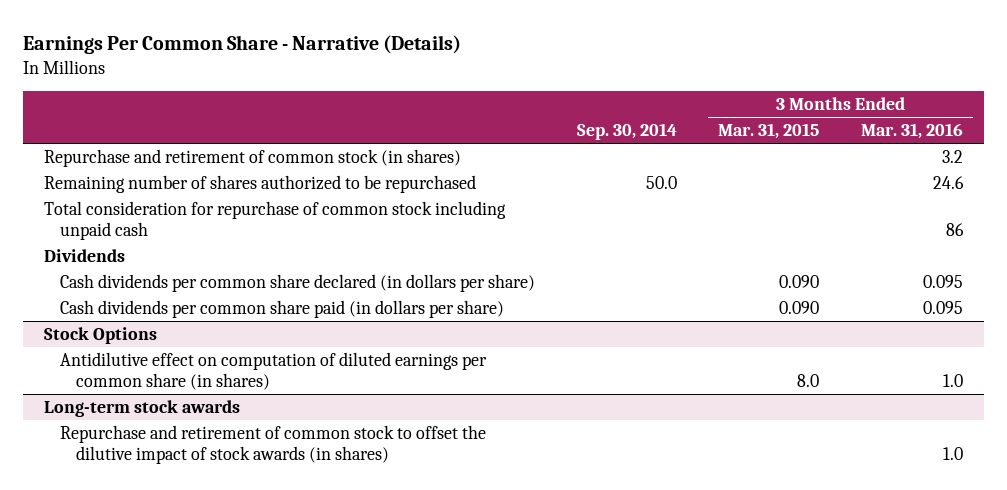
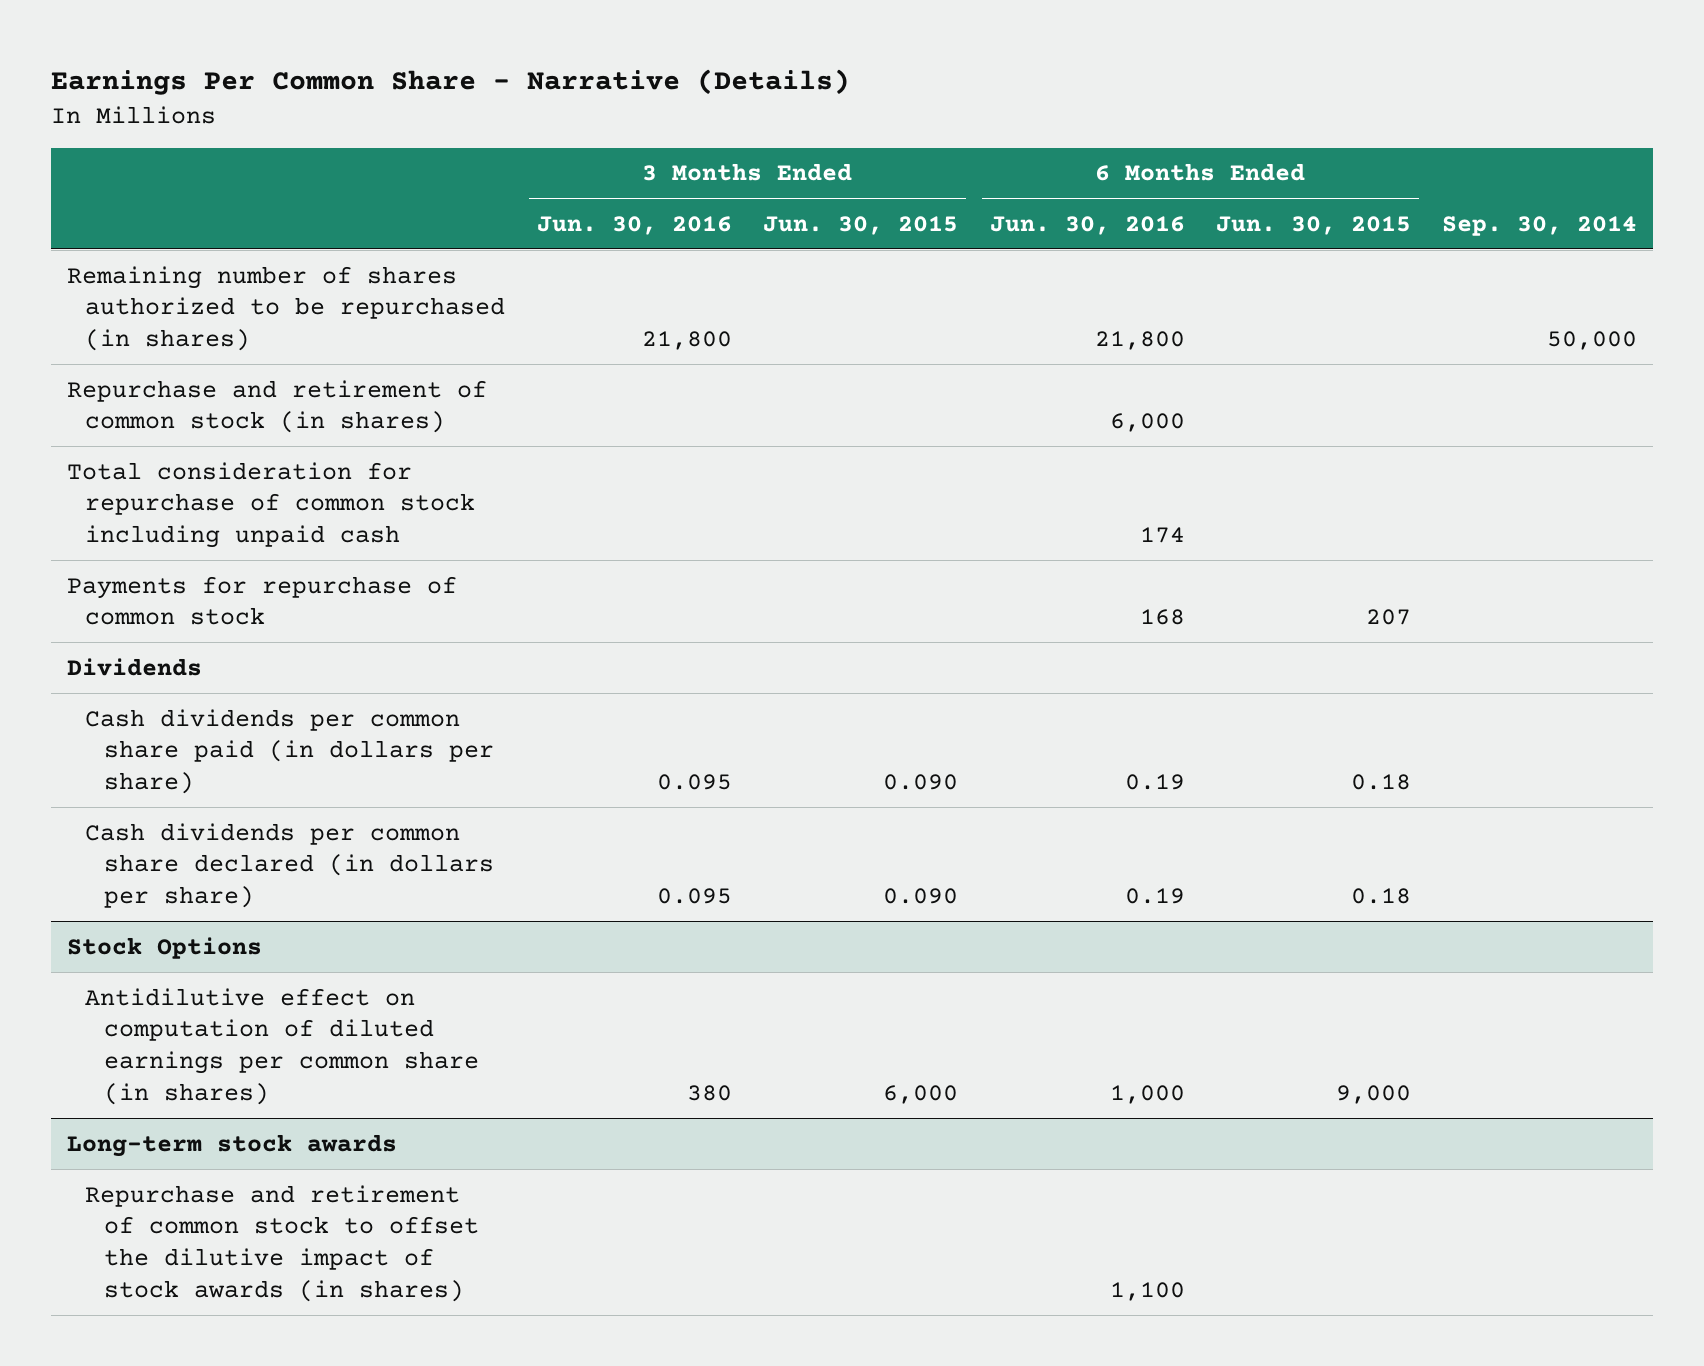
- | Sep. 30, 2014 | 3 Months Ended Mar. 31, 2015 | 3 Months Ended Mar. 31, 2016
+ | 3 Months Ended Jun. 30, 2016 | 3 Months Ended Jun. 30, 2015 | 6 Months Ended Jun. 30, 2016 | 6 Months Ended Jun. 30, 2015 | Sep. 30, 2014
+ Remaining number of shares authorized to be repurchased (in shares) | 21,800 | | 21,800 | | 50,000
- Remaining number of shares authorized to be repurchased | 50.0 | | 24.6
+ Payments for repurchase of common stock | | | 168 | 207 |
moved down: Cash dividends per common share declared (in dollars per share) | 0.095 | 0.090 | 0.19 | 0.18 |

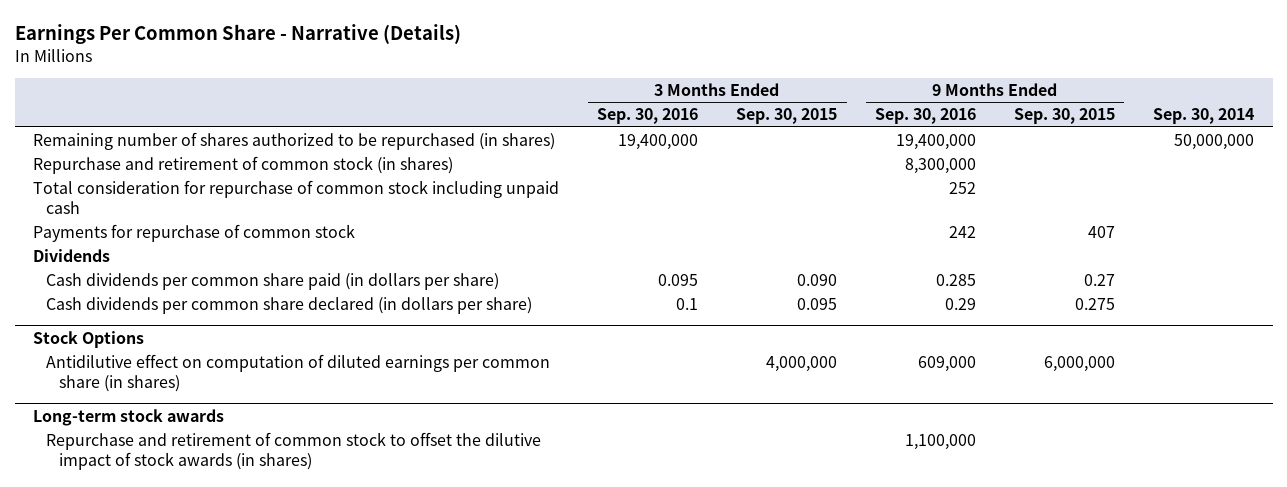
- | 3 Months Ended Jun. 30, 2016 | 3 Months Ended Jun. 30, 2015 | 6 Months Ended Jun. 30, 2016 | 6 Months Ended Jun. 30, 2015 | Sep. 30, 2014
+ | 3 Months Ended Sep. 30, 2016 | 3 Months Ended Sep. 30, 2015 | 9 Months Ended Sep. 30, 2016 | 9 Months Ended Sep. 30, 2015 | Sep. 30, 2014
- Remaining number of shares authorized to be repurchased (in shares) | 21,800 | | 21,800 | | 50,000
+ Remaining number of shares authorized to be repurchased (in shares) | 19,400,000 | | 19,400,000 | | 50,000,000

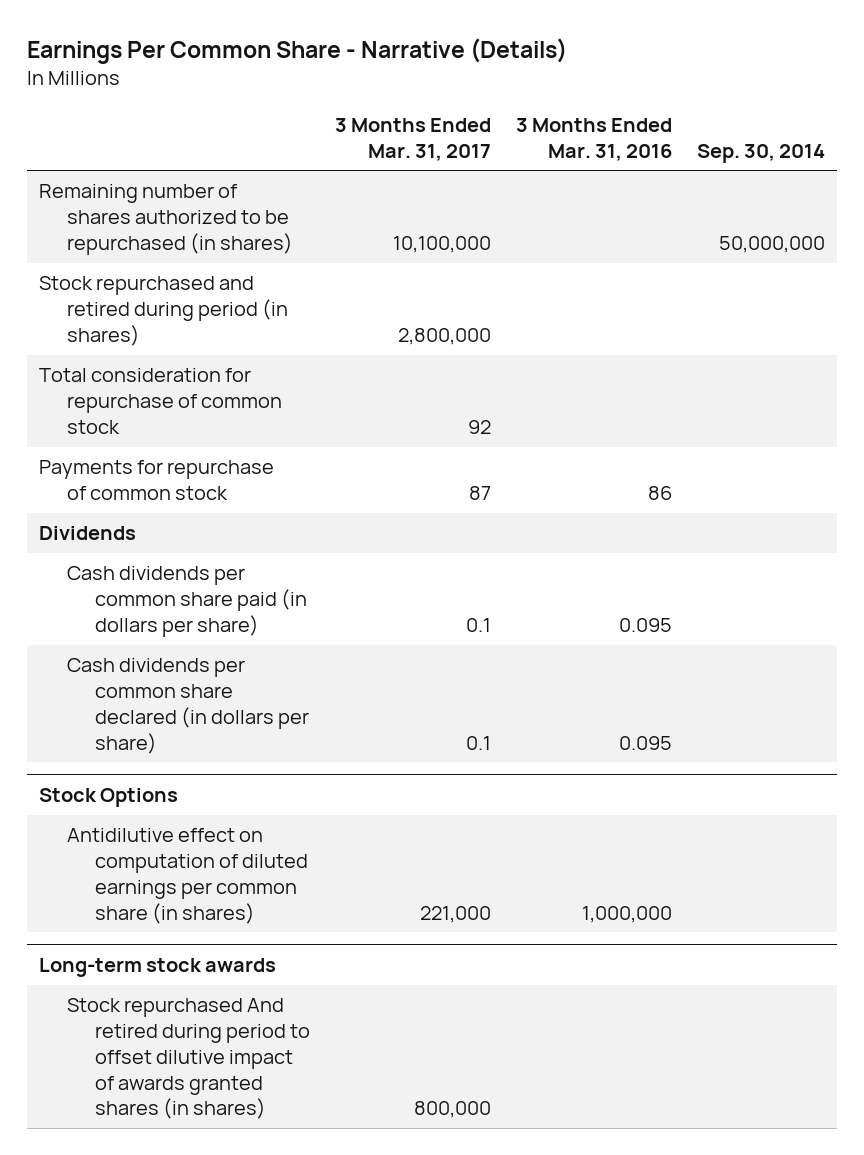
- | 3 Months Ended Sep. 30, 2016 | 3 Months Ended Sep. 30, 2015 | 9 Months Ended Sep. 30, 2016 | 9 Months Ended Sep. 30, 2015 | Sep. 30, 2014
+ | 3 Months Ended Mar. 31, 2017 | 3 Months Ended Mar. 31, 2016 | Sep. 30, 2014
- Repurchase and retirement of common stock (in shares) | | | 8,300,000 | |
- Total consideration for repurchase of common stock including unpaid cash | | | 252 | |
+ Stock repurchased and retired during period (in shares) | 2,800,000 | |
+ Total consideration for repurchase of common stock | 92 | |
@ Long-term stock awards
- Repurchase and retirement of common stock to offset the dilutive impact of stock awards (in shares) | | | 1,100,000 | |
+ Stock repurchased And retired during period to offset dilutive impact of awards granted shares (in shares) | 800,000 | |

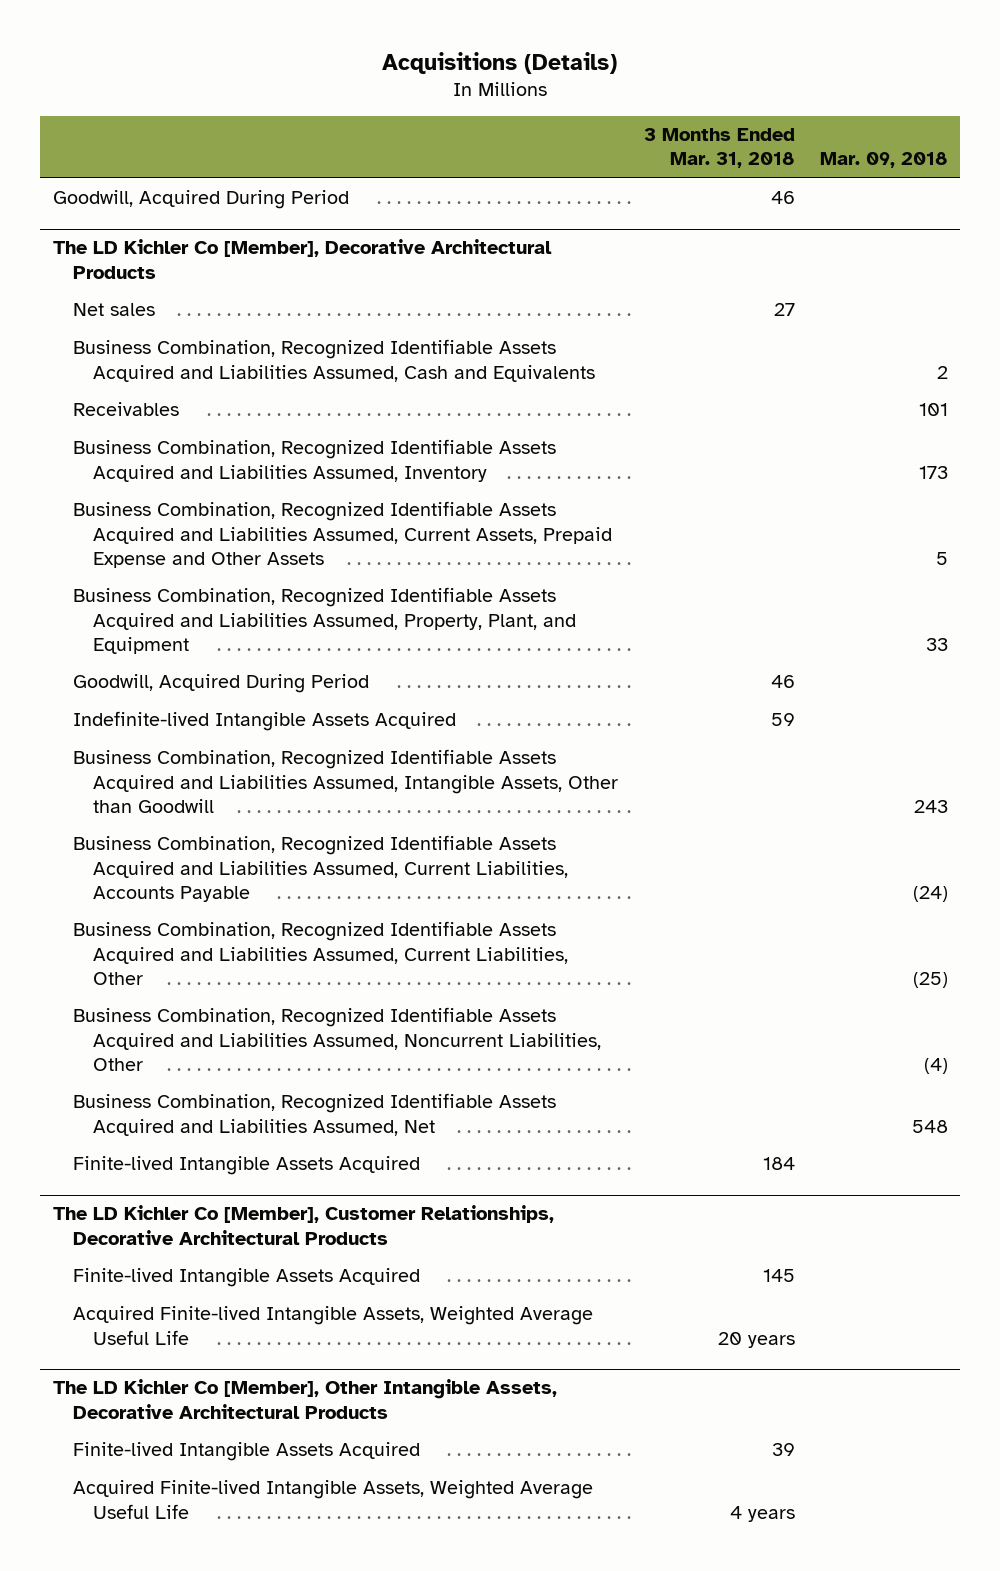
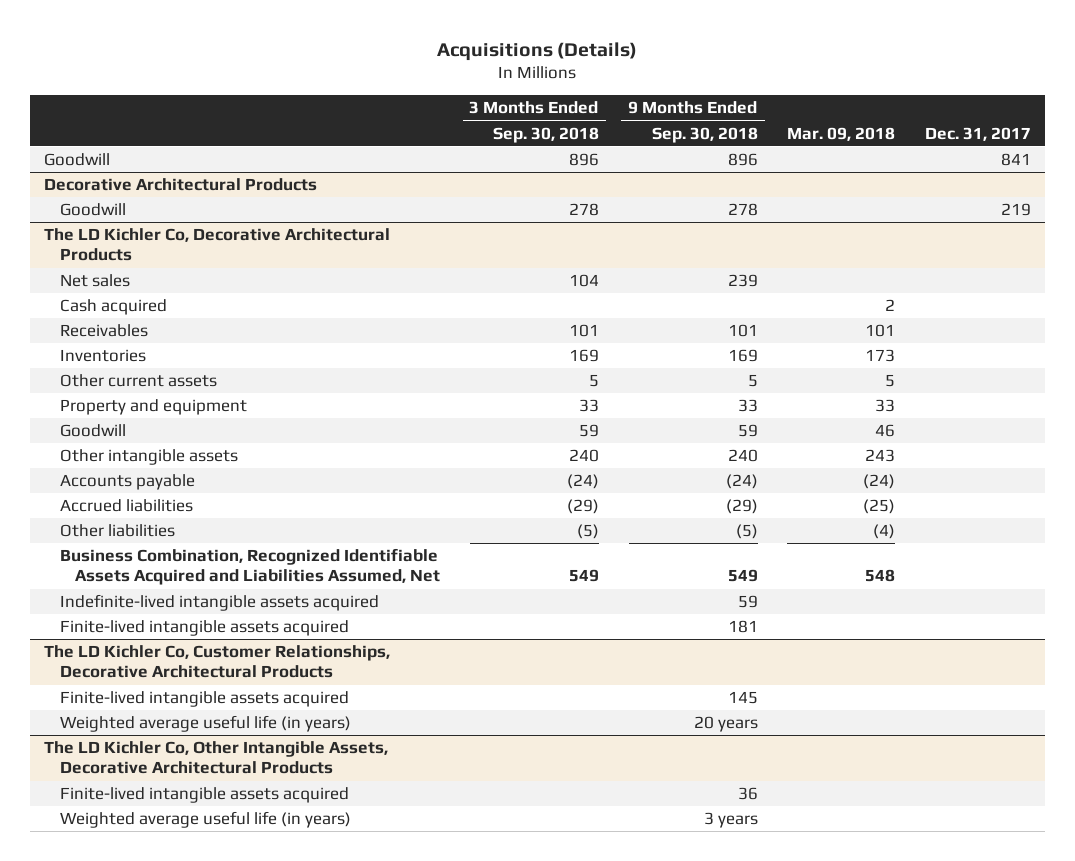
- | 3 Months Ended Mar. 31, 2018 | Mar. 09, 2018
+ | 3 Months Ended Sep. 30, 2018 | 9 Months Ended Sep. 30, 2018 | Mar. 09, 2018 | Dec. 31, 2017
- Goodwill, Acquired During Period | 46 |
- The LD Kichler Co [Member], Decorative Architectural Products
+ Goodwill | 896 | 896 | | 841
+ Decorative Architectural Products
+ Goodwill | 278 | 278 | | 219
+ The LD Kichler Co, Decorative Architectural Products
- Business Combination, Recognized Identifiable Assets Acquired and Liabilities Assumed, Cash and Equivalents | | 2
+ Cash acquired | | | 2 |
- Business Combination, Recognized Identifiable Assets Acquired and Liabilities Assumed, Inventory | | 173
- Business Combination, Recognized Identifiable Assets Acquired and Liabilities Assumed, Current Assets, Prepaid Expense and Other Assets | | 5
- Business Combination, Recognized Identifiable Assets Acquired and Liabilities Assumed, Property, Plant, and Equipment | | 33
- Goodwill, Acquired During Period | 46 |
- Indefinite-lived Intangible Assets Acquired | 59 |
- Business Combination, Recognized Identifiable Assets Acquired and Liabilities Assumed, Intangible Assets, Other than Goodwill | | 243
- Business Combination, Recognized Identifiable Assets Acquired and Liabilities Assumed, Current Liabilities, Accounts Payable | | (24)
- Business Combination, Recognized Identifiable Assets Acquired and Liabilities Assumed, Current Liabilities, Other | | (25)
- Business Combination, Recognized Identifiable Assets Acquired and Liabilities Assumed, Noncurrent Liabilities, Other | | (4)
+ Inventories | 169 | 169 | 173 |
+ Other current assets | 5 | 5 | 5 |
+ Property and equipment | 33 | 33 | 33 |
+ Goodwill | 59 | 59 | 46 |
+ Other intangible assets | 240 | 240 | 243 |
+ Accounts payable | (24) | (24) | (24) |
+ Accrued liabilities | (29) | (29) | (25) |
+ Other liabilities | (5) | (5) | (4) |
- Finite-lived Intangible Assets Acquired | 184 |
- The LD Kichler Co [Member], Customer Relationships, Decorative Architectural Products
- Finite-lived Intangible Assets Acquired | 145 |
- Acquired Finite-lived Intangible Assets, Weighted Average Useful Life | 20 years |
- The LD Kichler Co [Member], Other Intangible Assets, Decorative Architectural Products
- Finite-lived Intangible Assets Acquired | 39 |
- Acquired Finite-lived Intangible Assets, Weighted Average Useful Life | 4 years |
+ Indefinite-lived intangible assets acquired | | 59 | |
+ Finite-lived intangible assets acquired | | 181 | |
+ The LD Kichler Co, Customer Relationships, Decorative Architectural Products
+ Finite-lived intangible assets acquired | | 145 | |
+ Weighted average useful life (in years) | | 20 years | |
+ The LD Kichler Co, Other Intangible Assets, Decorative Architectural Products
+ Finite-lived intangible assets acquired | | 36 | |
+ Weighted average useful life (in years) | | 3 years | |

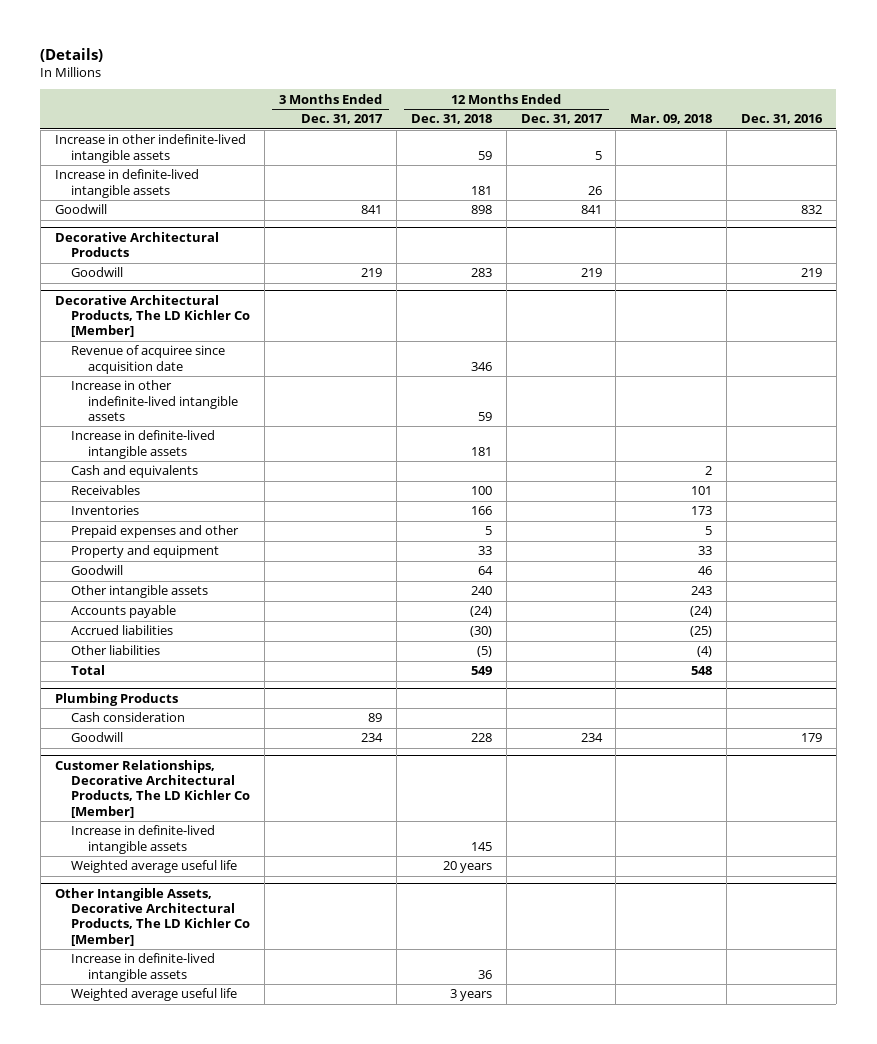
- Acquisitions (Details)
+ (Details)
- | 3 Months Ended Sep. 30, 2018 | 9 Months Ended Sep. 30, 2018 | Mar. 09, 2018 | Dec. 31, 2017
+ | 3 Months Ended Dec. 31, 2017 | 12 Months Ended Dec. 31, 2018 | 12 Months Ended Dec. 31, 2017 | Mar. 09, 2018 | Dec. 31, 2016
+ Increase in other indefinite-lived intangible assets | | 59 | 5 | |
+ Increase in definite-lived intangible assets | | 181 | 26 | |
- The LD Kichler Co, Decorative Architectural Products
- Net sales | 104 | 239 | |
- Cash acquired | | | 2 |
+ Decorative Architectural Products, The LD Kichler Co [Member]
+ Revenue of acquiree since acquisition date | | 346 | | |
+ Increase in other indefinite-lived intangible assets | | 59 | | |
+ Increase in definite-lived intangible assets | | 181 | | |
+ Cash and equivalents | | | | 2 |
- Other current assets | 5 | 5 | 5 |
+ Prepaid expenses and other | | 5 | | 5 |
- Business Combination, Recognized Identifiable Assets Acquired and Liabilities Assumed, Net | 549 | 549 | 548 |
- Indefinite-lived intangible assets acquired | | 59 | |
- Finite-lived intangible assets acquired | | 181 | |
- The LD Kichler Co, Customer Relationships, Decorative Architectural Products
- Finite-lived intangible assets acquired | | 145 | |
- Weighted average useful life (in years) | | 20 years | |
- The LD Kichler Co, Other Intangible Assets, Decorative Architectural Products
- Finite-lived intangible assets acquired | | 36 | |
- Weighted average useful life (in years) | | 3 years | |
+ Total | | 549 | | 548 |
+ Plumbing Products
+ Cash consideration | 89 | | | |
+ Goodwill | 234 | 228 | 234 | | 179
+ Customer Relationships, Decorative Architectural Products, The LD Kichler Co [Member]
+ Increase in definite-lived intangible assets | | 145 | | |
+ Weighted average useful life | | 20 years | | |
+ Other Intangible Assets, Decorative Architectural Products, The LD Kichler Co [Member]
+ Increase in definite-lived intangible assets | | 36 | | |
+ Weighted average useful life | | 3 years | | |

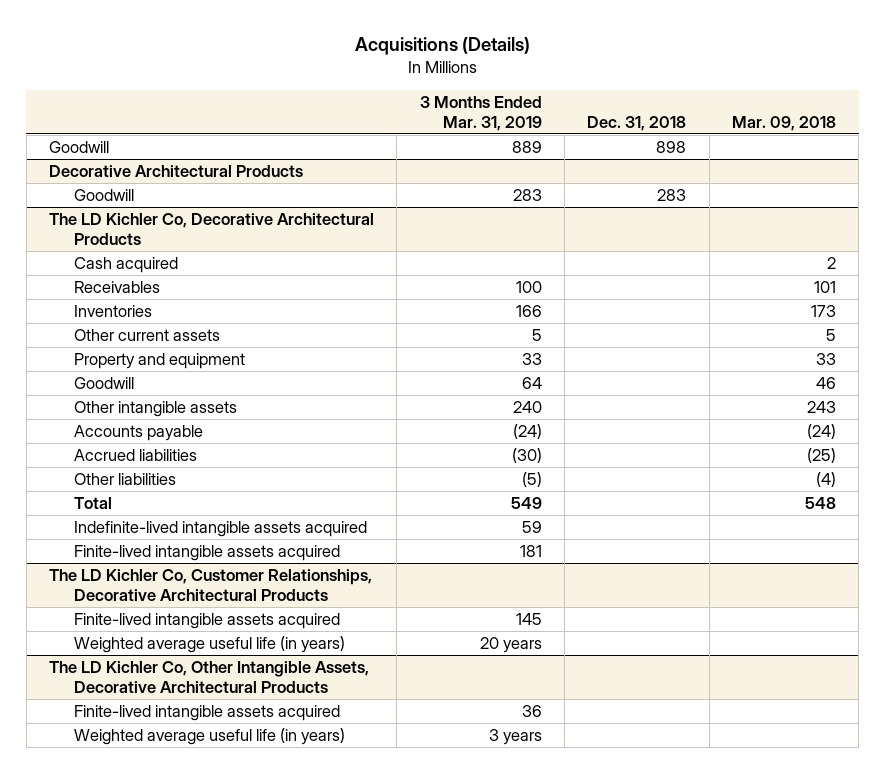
- (Details)
+ Acquisitions (Details)
- | 3 Months Ended Dec. 31, 2017 | 12 Months Ended Dec. 31, 2018 | 12 Months Ended Dec. 31, 2017 | Mar. 09, 2018 | Dec. 31, 2016
+ | 3 Months Ended Mar. 31, 2019 | Dec. 31, 2018 | Mar. 09, 2018
- Increase in other indefinite-lived intangible assets | | 59 | 5 | |
- Increase in definite-lived intangible assets | | 181 | 26 | |
- Decorative Architectural Products, The LD Kichler Co [Member]
- Revenue of acquiree since acquisition date | | 346 | | |
- Increase in other indefinite-lived intangible assets | | 59 | | |
- Increase in definite-lived intangible assets | | 181 | | |
- Cash and equivalents | | | | 2 |
+ The LD Kichler Co, Decorative Architectural Products
+ Cash acquired | | | 2
- Prepaid expenses and other | | 5 | | 5 |
+ Other current assets | 5 | | 5
- Plumbing Products
- Cash consideration | 89 | | | |
- Goodwill | 234 | 228 | 234 | | 179
- Customer Relationships, Decorative Architectural Products, The LD Kichler Co [Member]
- Increase in definite-lived intangible assets | | 145 | | |
- Weighted average useful life | | 20 years | | |
- Other Intangible Assets, Decorative Architectural Products, The LD Kichler Co [Member]
- Increase in definite-lived intangible assets | | 36 | | |
- Weighted average useful life | | 3 years | | |
+ Indefinite-lived intangible assets acquired | 59 | |
+ Finite-lived intangible assets acquired | 181 | |
+ The LD Kichler Co, Customer Relationships, Decorative Architectural Products
+ Finite-lived intangible assets acquired | 145 | |
+ Weighted average useful life (in years) | 20 years | |
+ The LD Kichler Co, Other Intangible Assets, Decorative Architectural Products
+ Finite-lived intangible assets acquired | 36 | |
+ Weighted average useful life (in years) | 3 years | |

